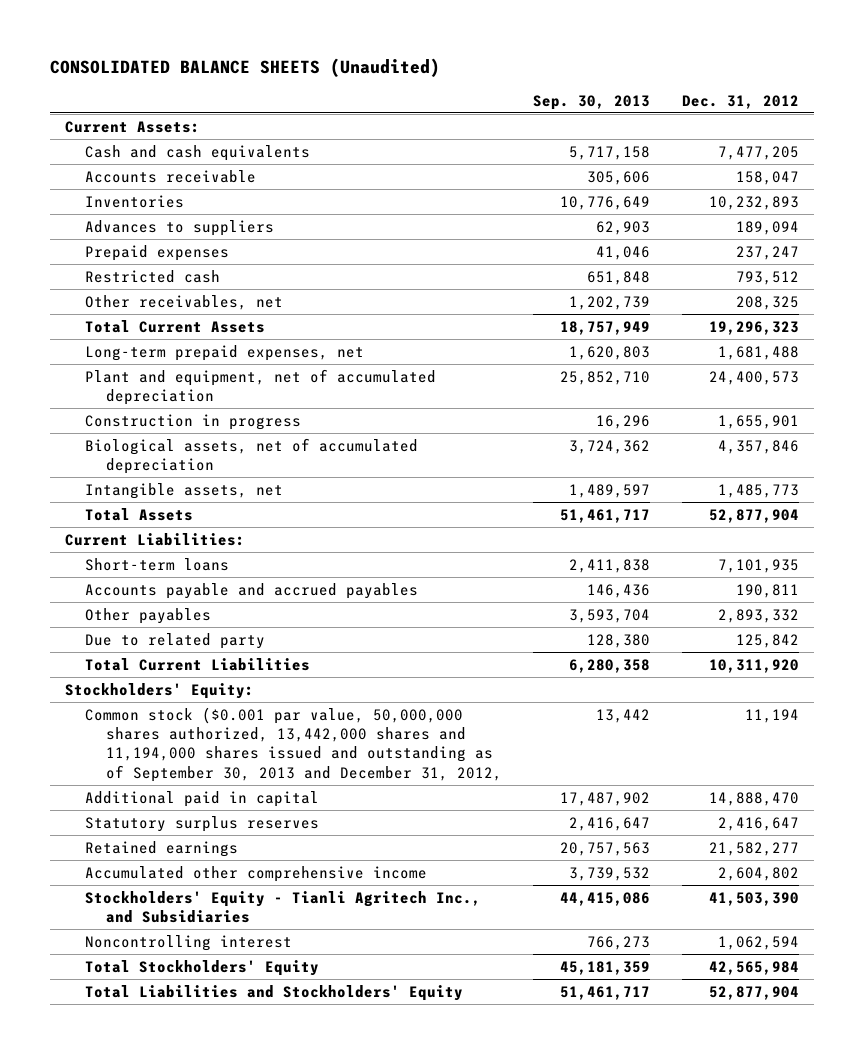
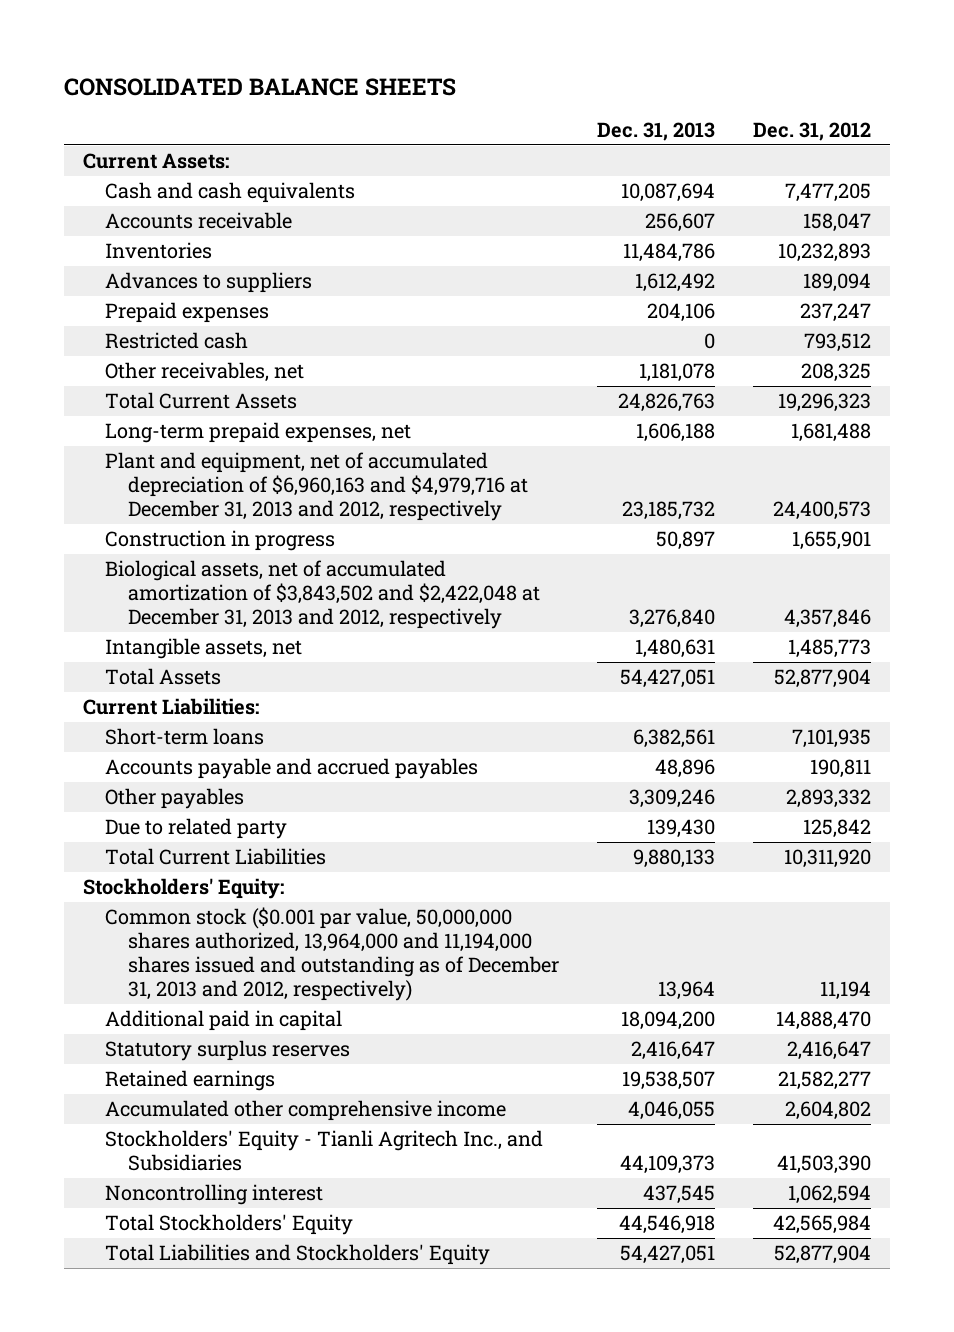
- CONSOLIDATED BALANCE SHEETS (Unaudited)
+ CONSOLIDATED BALANCE SHEETS
- | Sep. 30, 2013 | Dec. 31, 2012
+ | Dec. 31, 2013 | Dec. 31, 2012
- Plant and equipment, net of accumulated depreciation | 25,852,710 | 24,400,573
+ Plant and equipment, net of accumulated depreciation of $6,960,163 and $4,979,716 at December 31, 2013 and 2012, respectively | 23,185,732 | 24,400,573
- Biological assets, net of accumulated depreciation | 3,724,362 | 4,357,846
+ Biological assets, net of accumulated amortization of $3,843,502 and $2,422,048 at December 31, 2013 and 2012, respectively | 3,276,840 | 4,357,846
- Common stock ($0.001 par value, 50,000,000 shares authorized, 13,442,000 shares and 11,194,000 shares issued and outstanding as of September 30, 2013 and December 31, 2012, | 13,442 | 11,194
+ Common stock ($0.001 par value, 50,000,000 shares authorized, 13,964,000 and 11,194,000 shares issued and outstanding as of December 31, 2013 and 2012, respectively) | 13,964 | 11,194

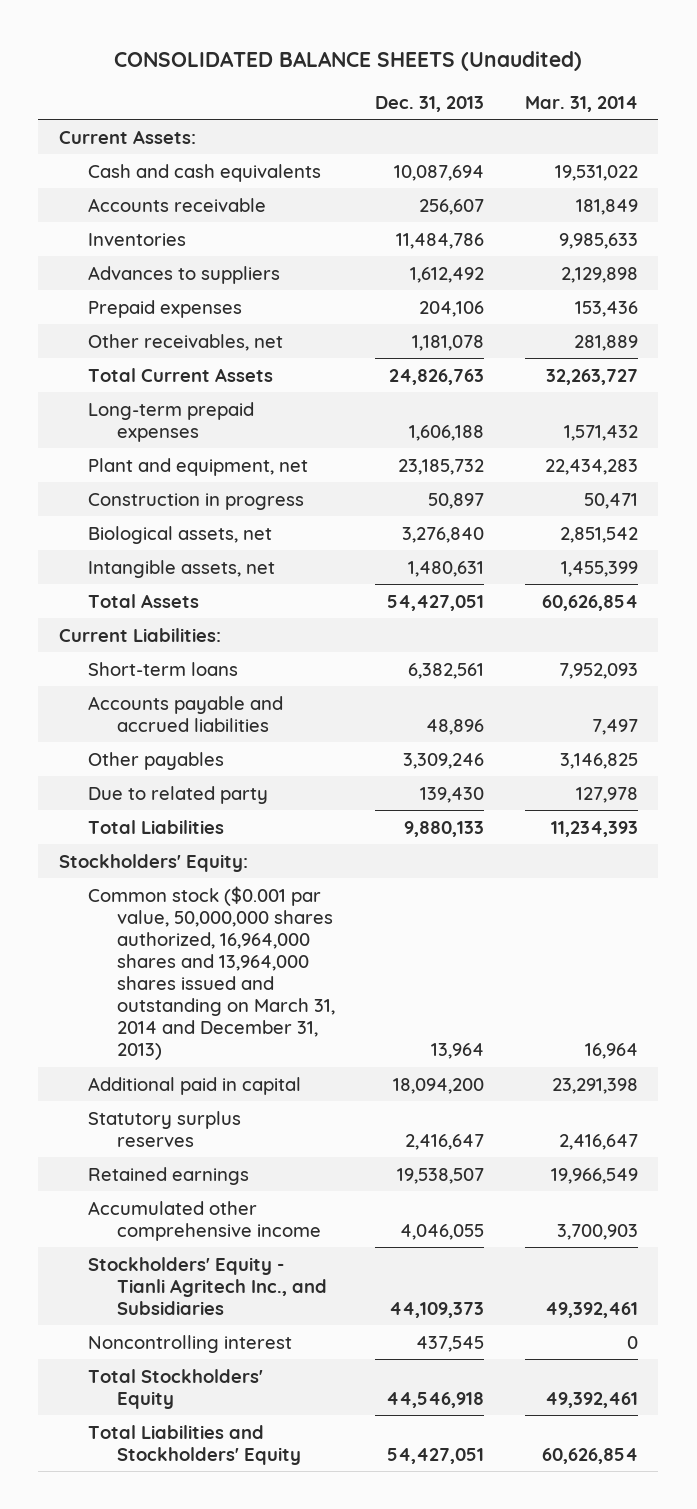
- CONSOLIDATED BALANCE SHEETS
+ CONSOLIDATED BALANCE SHEETS (Unaudited)
- | Dec. 31, 2013 | Dec. 31, 2012
+ | Dec. 31, 2013 | Mar. 31, 2014
- Restricted cash | 0 | 793,512
- Long-term prepaid expenses, net | 1,606,188 | 1,681,488
- Plant and equipment, net of accumulated depreciation of $6,960,163 and $4,979,716 at December 31, 2013 and 2012, respectively | 23,185,732 | 24,400,573
+ Long-term prepaid expenses | 1,606,188 | 1,571,432
+ Plant and equipment, net | 23,185,732 | 22,434,283
- Biological assets, net of accumulated amortization of $3,843,502 and $2,422,048 at December 31, 2013 and 2012, respectively | 3,276,840 | 4,357,846
+ Biological assets, net | 3,276,840 | 2,851,542
- Accounts payable and accrued payables | 48,896 | 190,811
+ Accounts payable and accrued liabilities | 48,896 | 7,497
- Total Current Liabilities | 9,880,133 | 10,311,920
+ Total Liabilities | 9,880,133 | 11,234,393
- Common stock ($0.001 par value, 50,000,000 shares authorized, 13,964,000 and 11,194,000 shares issued and outstanding as of December 31, 2013 and 2012, respectively) | 13,964 | 11,194
+ Common stock ($0.001 par value, 50,000,000 shares authorized, 16,964,000 shares and 13,964,000 shares issued and outstanding on March 31, 2014 and December 31, 2013) | 13,964 | 16,964

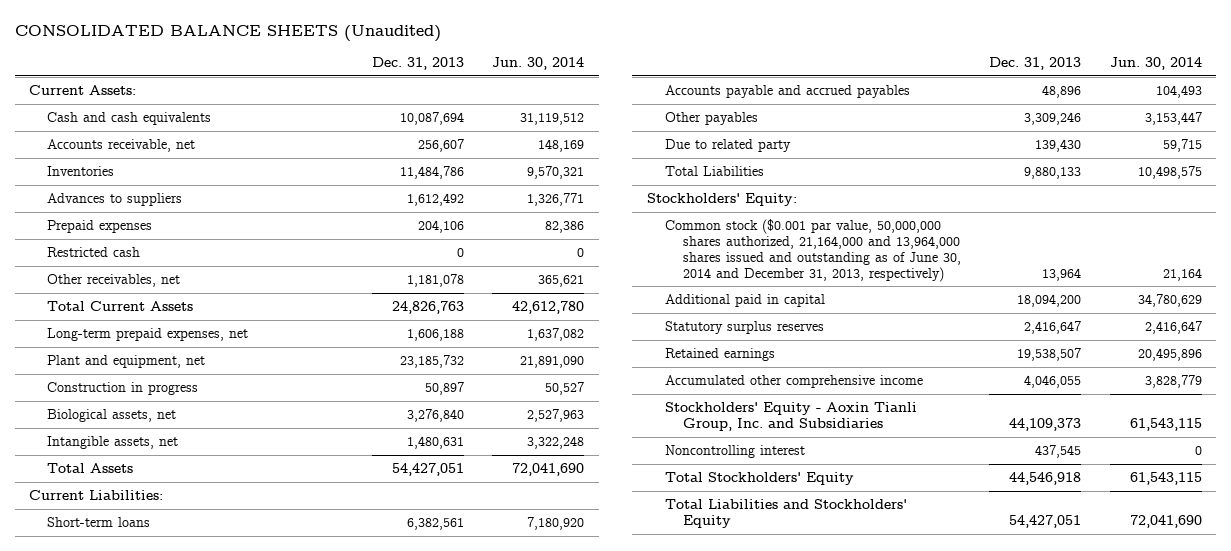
- | Dec. 31, 2013 | Mar. 31, 2014
+ | Dec. 31, 2013 | Jun. 30, 2014
- Accounts receivable | 256,607 | 181,849
+ Accounts receivable, net | 256,607 | 148,169
+ Restricted cash | 0 | 0
- Long-term prepaid expenses | 1,606,188 | 1,571,432
+ Long-term prepaid expenses, net | 1,606,188 | 1,637,082
- Accounts payable and accrued liabilities | 48,896 | 7,497
+ Accounts payable and accrued payables | 48,896 | 104,493
- Common stock ($0.001 par value, 50,000,000 shares authorized, 16,964,000 shares and 13,964,000 shares issued and outstanding on March 31, 2014 and December 31, 2013) | 13,964 | 16,964
+ Common stock ($0.001 par value, 50,000,000 shares authorized, 21,164,000 and 13,964,000 shares issued and outstanding as of June 30, 2014 and December 31, 2013, respectively) | 13,964 | 21,164
- Stockholders' Equity - Tianli Agritech Inc., and Subsidiaries | 44,109,373 | 49,392,461
+ Stockholders' Equity - Aoxin Tianli Group, Inc. and Subsidiaries | 44,109,373 | 61,543,115

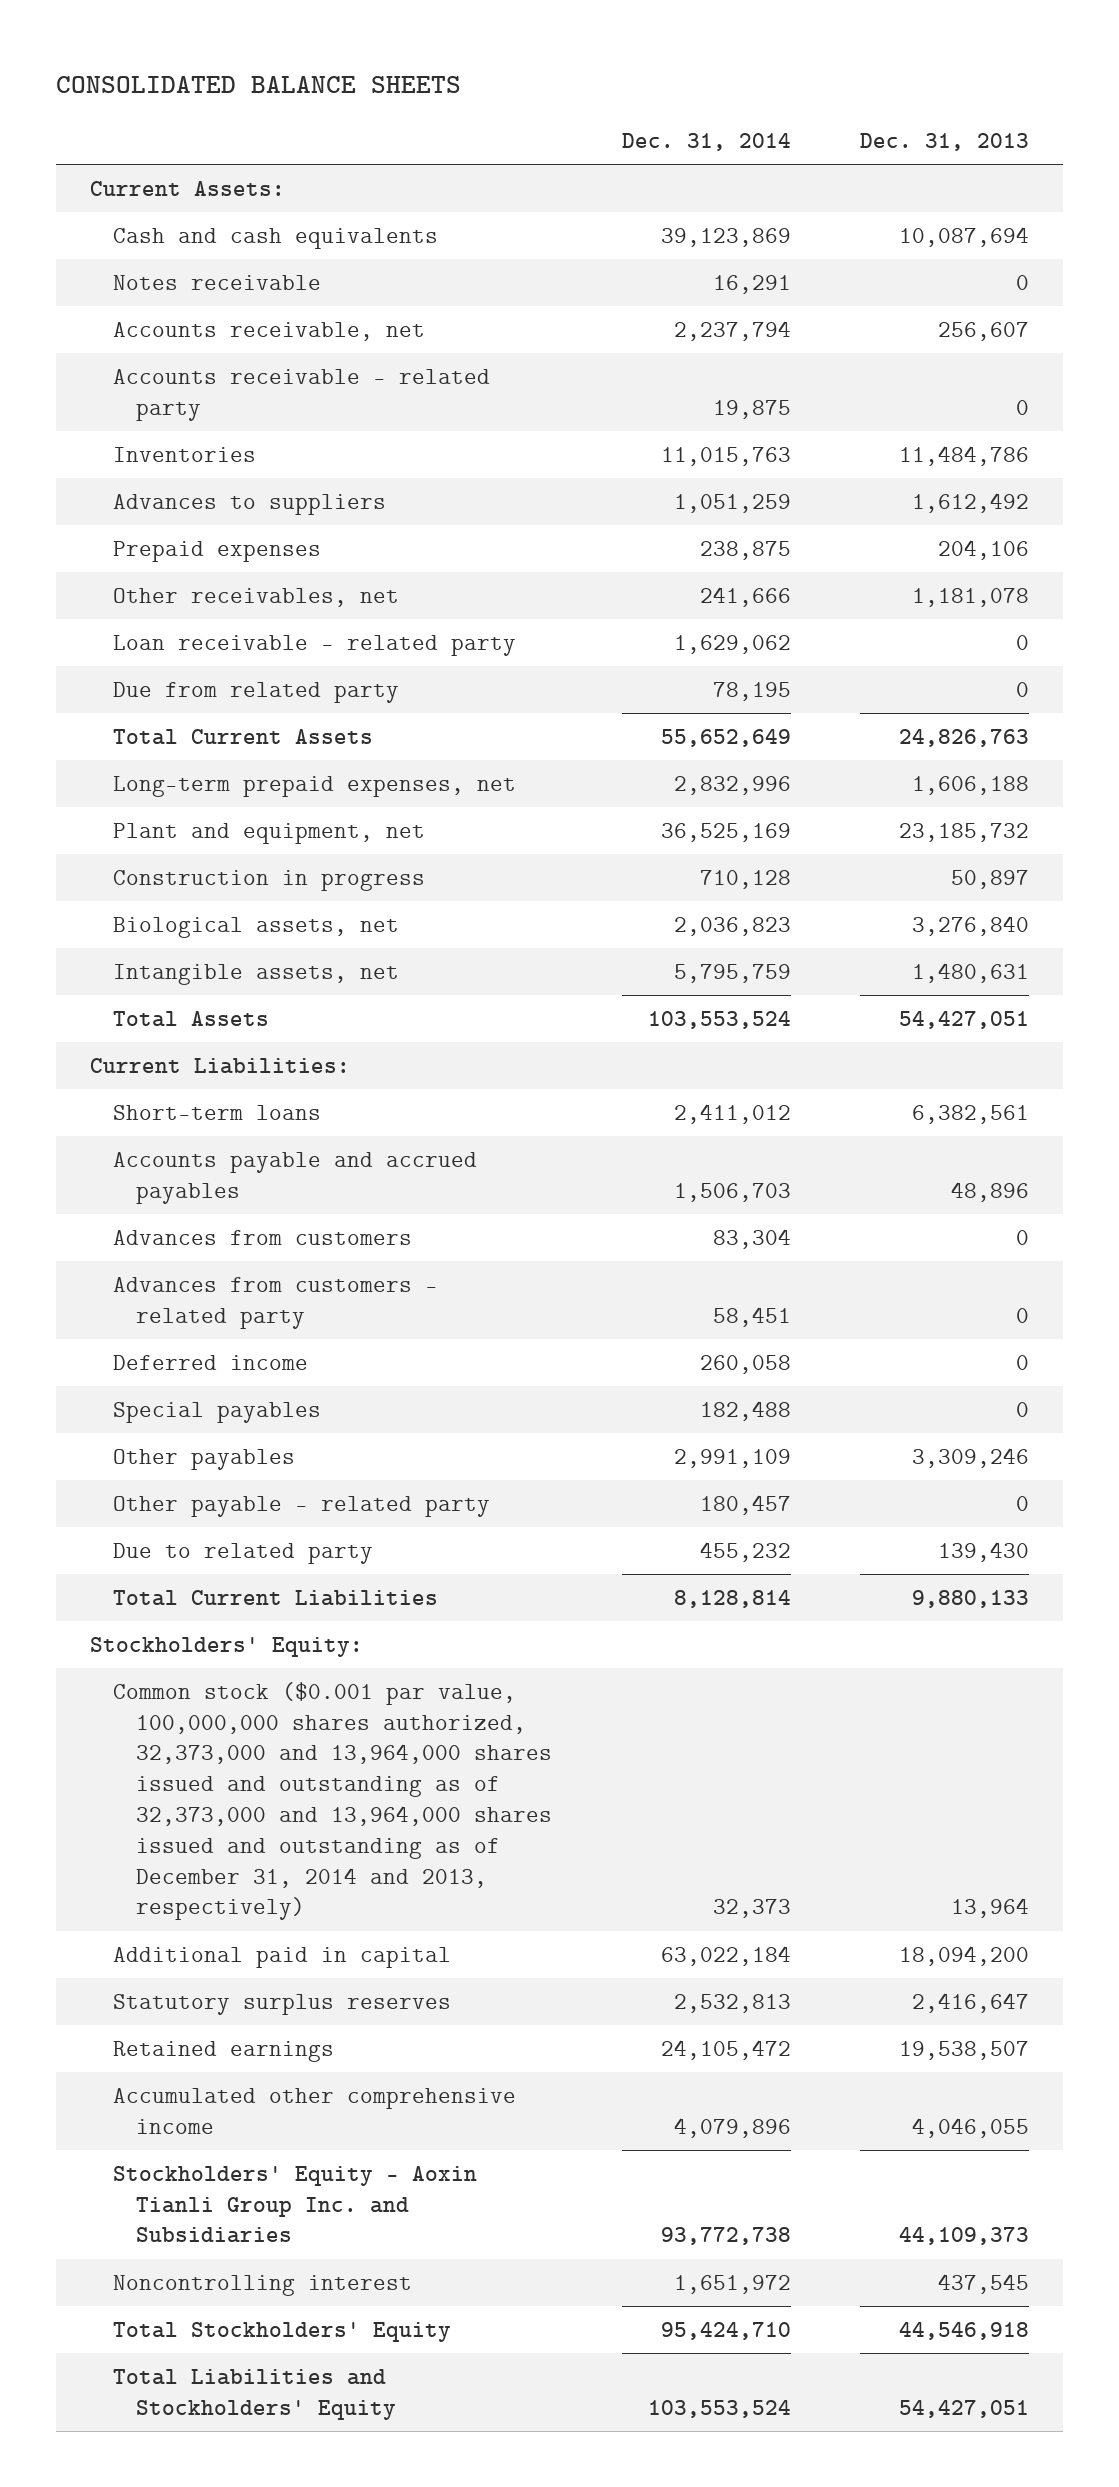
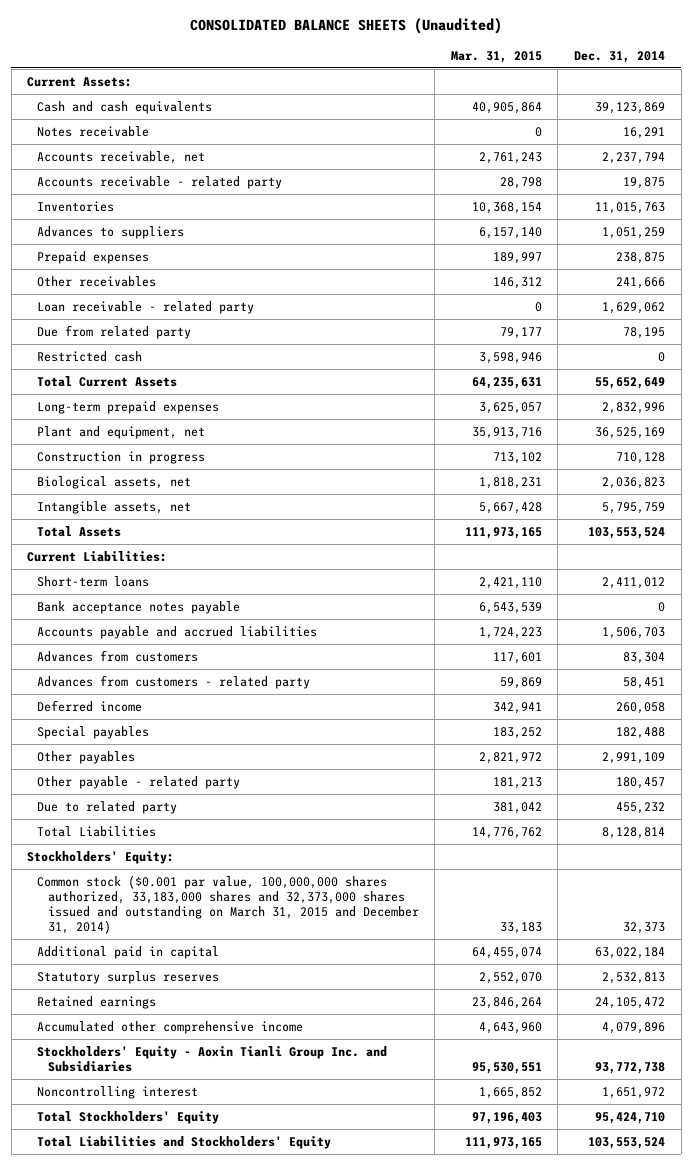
- CONSOLIDATED BALANCE SHEETS
+ CONSOLIDATED BALANCE SHEETS (Unaudited)
- | Dec. 31, 2014 | Dec. 31, 2013
+ | Mar. 31, 2015 | Dec. 31, 2014
- Other receivables, net | 241,666 | 1,181,078
+ Other receivables | 146,312 | 241,666
+ Restricted cash | 3,598,946 | 0
- Long-term prepaid expenses, net | 2,832,996 | 1,606,188
+ Long-term prepaid expenses | 3,625,057 | 2,832,996
- Accounts payable and accrued payables | 1,506,703 | 48,896
+ Bank acceptance notes payable | 6,543,539 | 0
+ Accounts payable and accrued liabilities | 1,724,223 | 1,506,703
- Total Current Liabilities | 8,128,814 | 9,880,133
+ Total Liabilities | 14,776,762 | 8,128,814
- Common stock ($0.001 par value, 100,000,000 shares authorized, 32,373,000 and 13,964,000 shares issued and outstanding as of 32,373,000 and 13,964,000 shares issued and outstanding as of December 31, 2014 and 2013, respectively) | 32,373 | 13,964
+ Common stock ($0.001 par value, 100,000,000 shares authorized, 33,183,000 shares and 32,373,000 shares issued and outstanding on March 31, 2015 and December 31, 2014) | 33,183 | 32,373

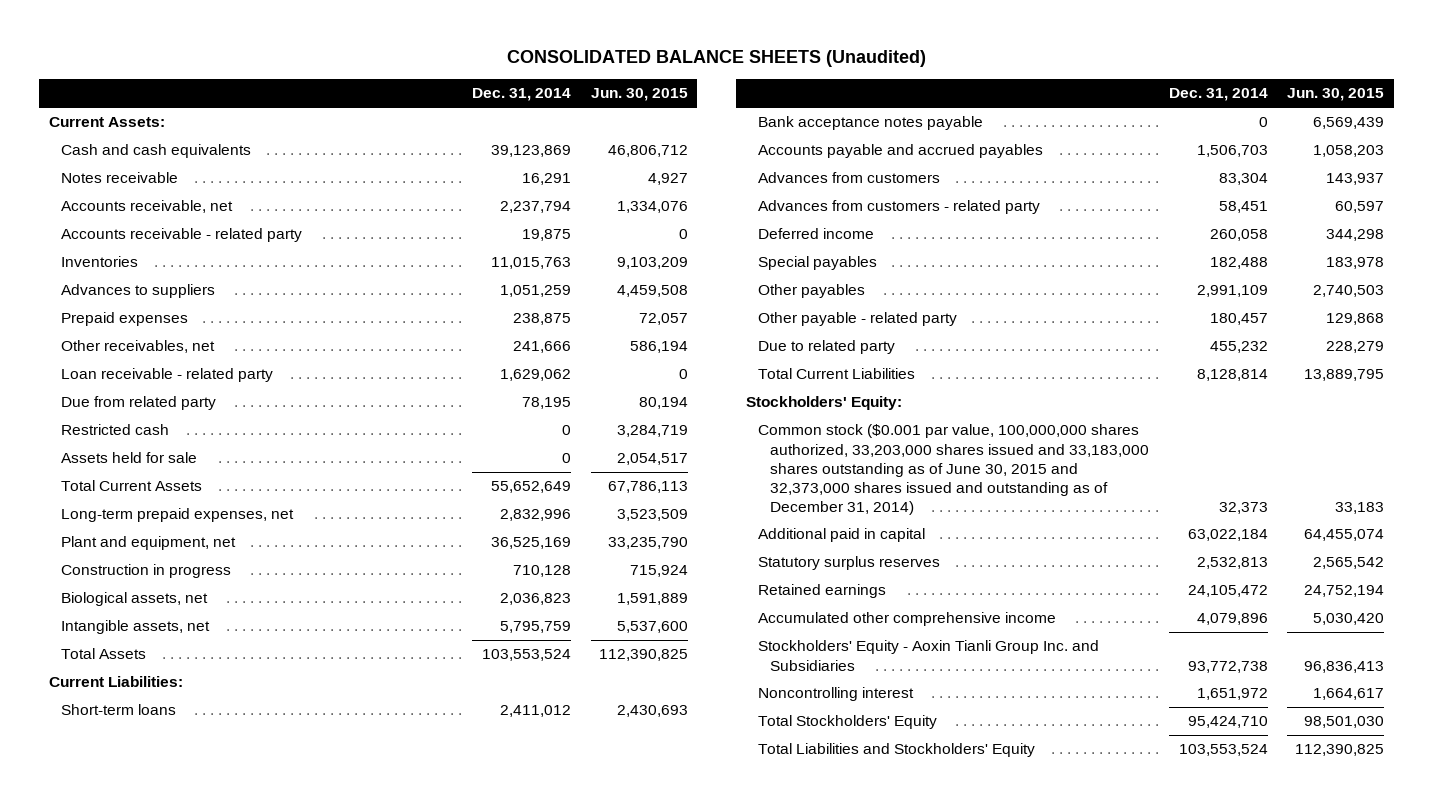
- | Mar. 31, 2015 | Dec. 31, 2014
+ | Dec. 31, 2014 | Jun. 30, 2015
- Other receivables | 146,312 | 241,666
+ Other receivables, net | 241,666 | 586,194
+ Assets held for sale | 0 | 2,054,517
- Long-term prepaid expenses | 3,625,057 | 2,832,996
+ Long-term prepaid expenses, net | 2,832,996 | 3,523,509
- Accounts payable and accrued liabilities | 1,724,223 | 1,506,703
+ Accounts payable and accrued payables | 1,506,703 | 1,058,203
- Total Liabilities | 14,776,762 | 8,128,814
+ Total Current Liabilities | 8,128,814 | 13,889,795
- Common stock ($0.001 par value, 100,000,000 shares authorized, 33,183,000 shares and 32,373,000 shares issued and outstanding on March 31, 2015 and December 31, 2014) | 33,183 | 32,373
+ Common stock ($0.001 par value, 100,000,000 shares authorized, 33,203,000 shares issued and 33,183,000 shares outstanding as of June 30, 2015 and 32,373,000 shares issued and outstanding as of December 31, 2014) | 32,373 | 33,183

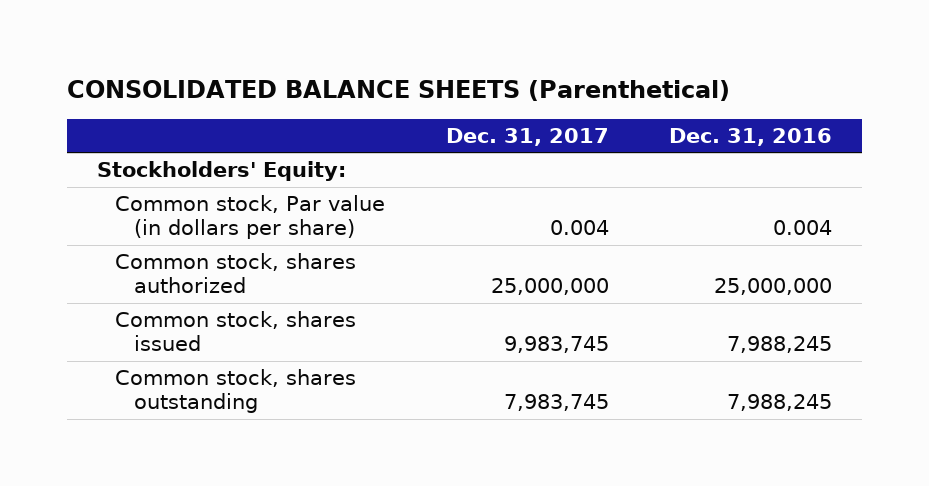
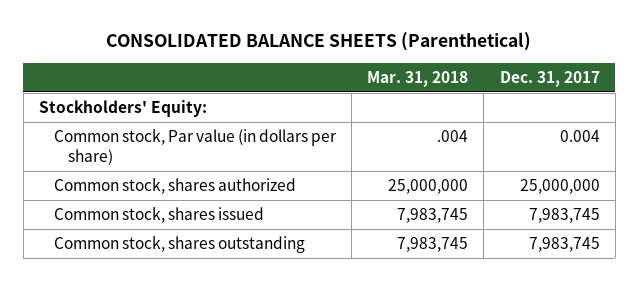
- | Dec. 31, 2017 | Dec. 31, 2016
+ | Mar. 31, 2018 | Dec. 31, 2017
- Common stock, shares issued | 9,983,745 | 7,988,245
+ Common stock, shares issued | 7,983,745 | 7,983,745

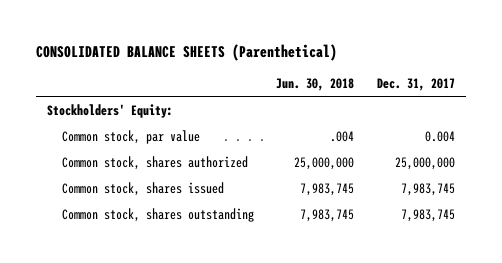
- | Mar. 31, 2018 | Dec. 31, 2017
+ | Jun. 30, 2018 | Dec. 31, 2017
- Common stock, Par value (in dollars per share) | .004 | 0.004
+ Common stock, par value | .004 | 0.004

